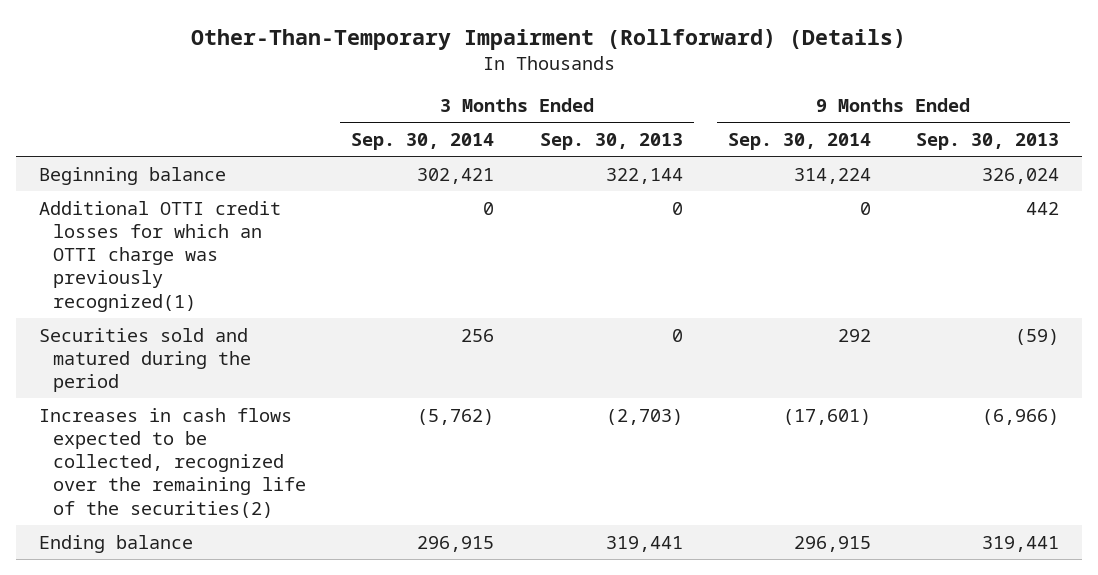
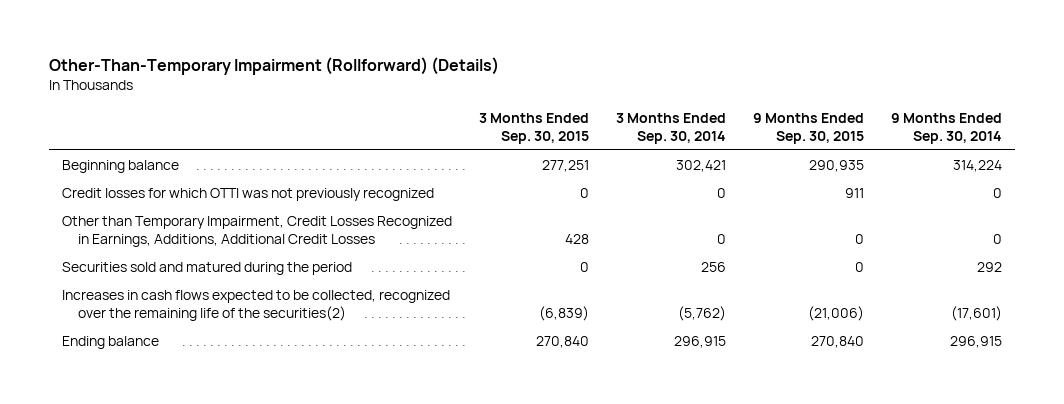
- | 3 Months Ended Sep. 30, 2014 | 3 Months Ended Sep. 30, 2013 | 9 Months Ended Sep. 30, 2014 | 9 Months Ended Sep. 30, 2013
+ | 3 Months Ended Sep. 30, 2015 | 3 Months Ended Sep. 30, 2014 | 9 Months Ended Sep. 30, 2015 | 9 Months Ended Sep. 30, 2014
- Additional OTTI credit losses for which an OTTI charge was previously recognized(1) | 0 | 0 | 0 | 442
+ Credit losses for which OTTI was not previously recognized | 0 | 0 | 911 | 0
+ Other than Temporary Impairment, Credit Losses Recognized in Earnings, Additions, Additional Credit Losses | 428 | 0 | 0 | 0

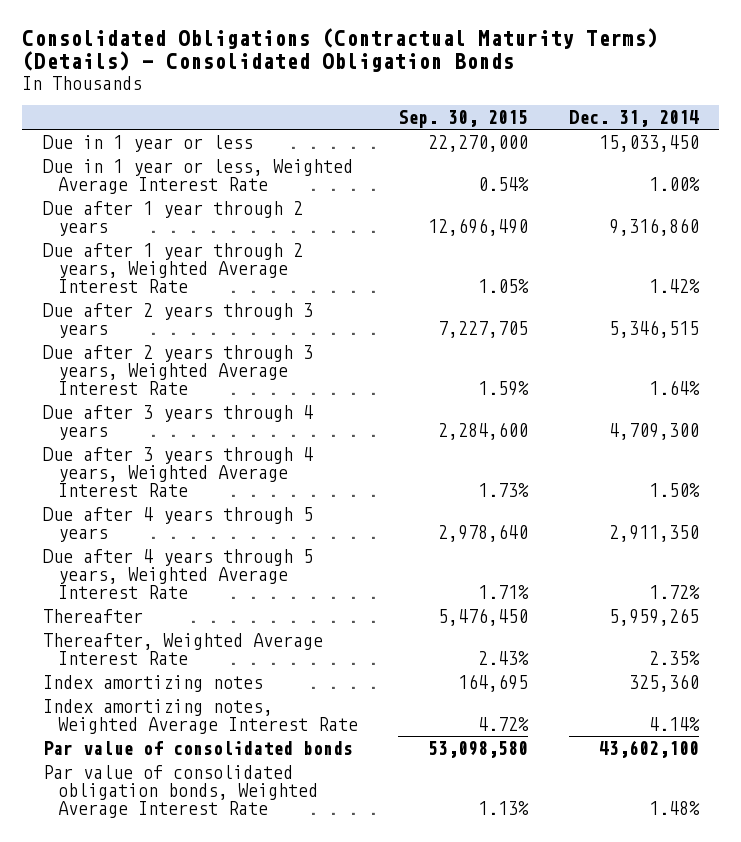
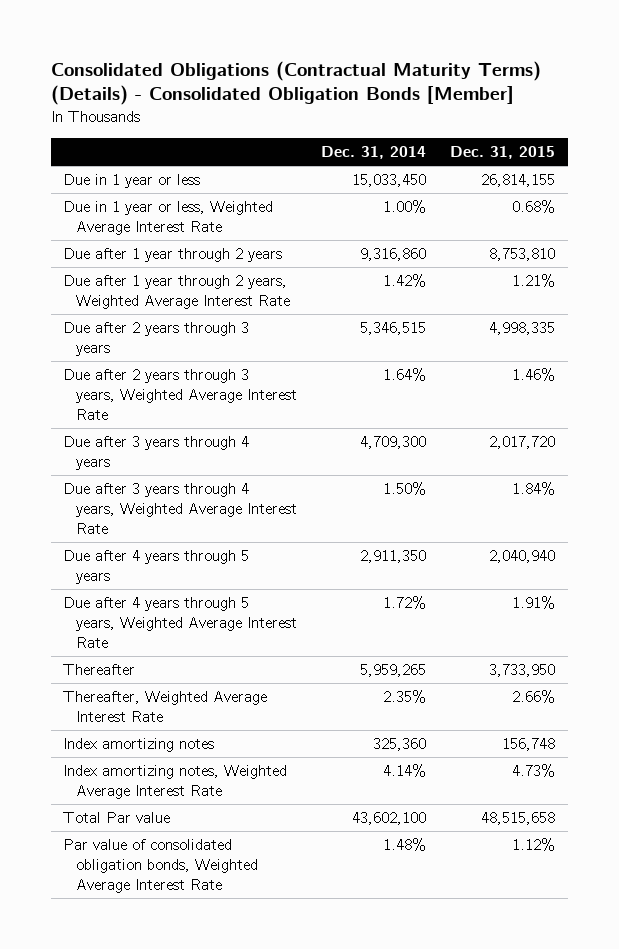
- Consolidated Obligations (Contractual Maturity Terms) (Details) - Consolidated Obligation Bonds
+ Consolidated Obligations (Contractual Maturity Terms) (Details) - Consolidated Obligation Bonds [Member]
- | Sep. 30, 2015 | Dec. 31, 2014
+ | Dec. 31, 2014 | Dec. 31, 2015
- Par value of consolidated bonds | 53,098,580 | 43,602,100
+ Total Par value | 43,602,100 | 48,515,658

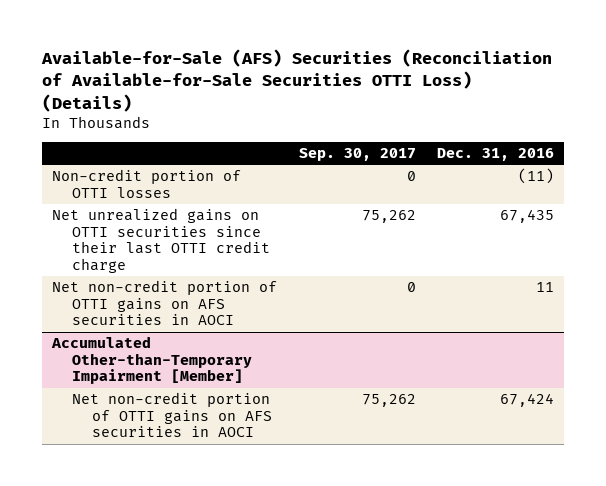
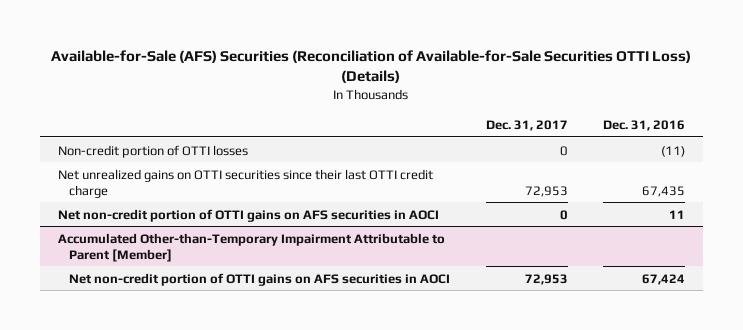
- | Sep. 30, 2017 | Dec. 31, 2016
+ | Dec. 31, 2017 | Dec. 31, 2016
- Accumulated Other-than-Temporary Impairment [Member]
+ Accumulated Other-than-Temporary Impairment Attributable to Parent [Member]

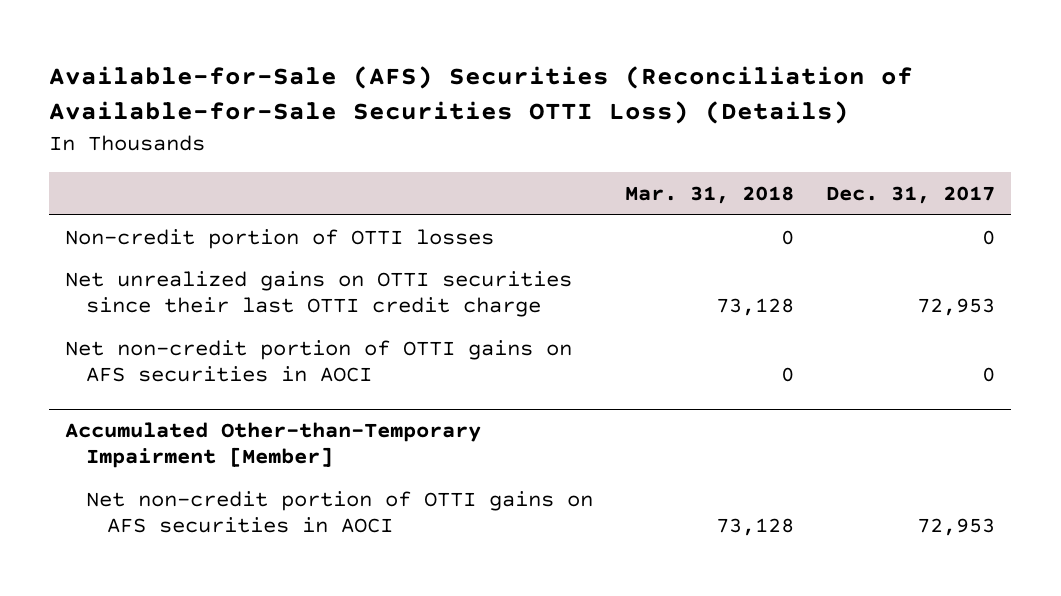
- | Dec. 31, 2017 | Dec. 31, 2016
+ | Mar. 31, 2018 | Dec. 31, 2017
- Accumulated Other-than-Temporary Impairment Attributable to Parent [Member]
+ Accumulated Other-than-Temporary Impairment [Member]

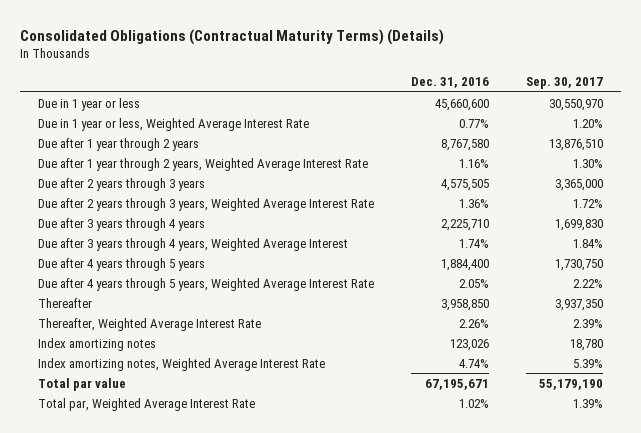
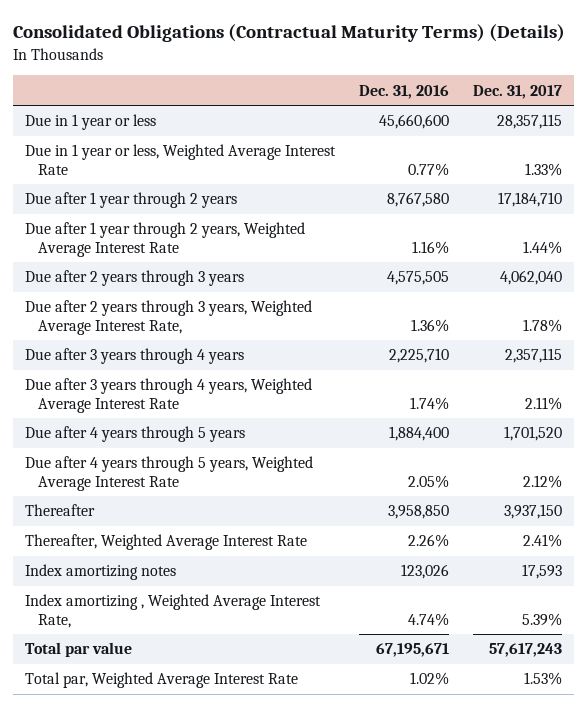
- | Dec. 31, 2016 | Sep. 30, 2017
+ | Dec. 31, 2016 | Dec. 31, 2017
- Due after 2 years through 3 years, Weighted Average Interest Rate | 1.36% | 1.72%
+ Due after 2 years through 3 years, Weighted Average Interest Rate, | 1.36% | 1.78%
- Due after 3 years through 4 years, Weighted Average Interest | 1.74% | 1.84%
+ Due after 3 years through 4 years, Weighted Average Interest Rate | 1.74% | 2.11%
- Index amortizing notes, Weighted Average Interest Rate | 4.74% | 5.39%
+ Index amortizing , Weighted Average Interest Rate, | 4.74% | 5.39%

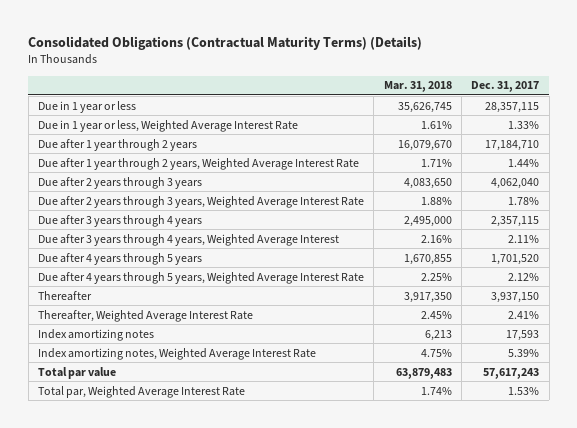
- | Dec. 31, 2016 | Dec. 31, 2017
+ | Mar. 31, 2018 | Dec. 31, 2017
- Due after 2 years through 3 years, Weighted Average Interest Rate, | 1.36% | 1.78%
+ Due after 2 years through 3 years, Weighted Average Interest Rate | 1.88% | 1.78%
- Due after 3 years through 4 years, Weighted Average Interest Rate | 1.74% | 2.11%
+ Due after 3 years through 4 years, Weighted Average Interest | 2.16% | 2.11%
- Index amortizing , Weighted Average Interest Rate, | 4.74% | 5.39%
+ Index amortizing notes, Weighted Average Interest Rate | 4.75% | 5.39%

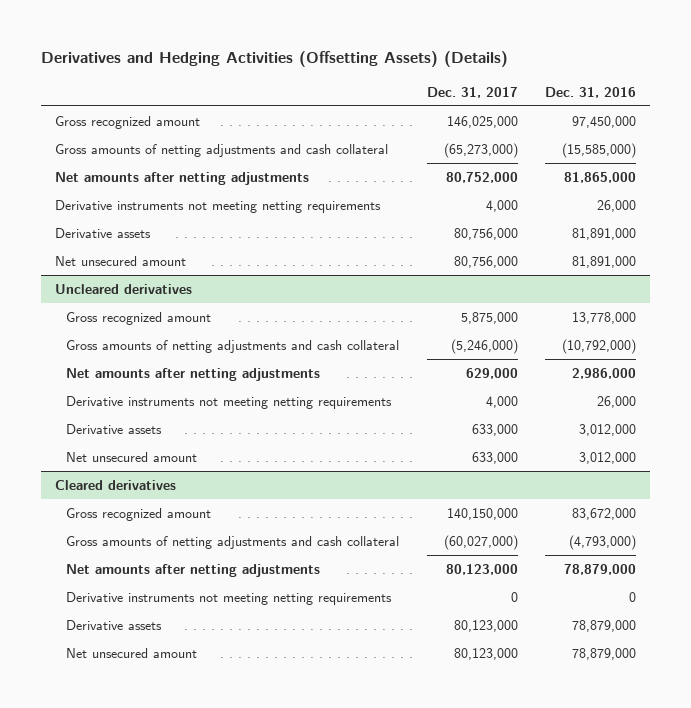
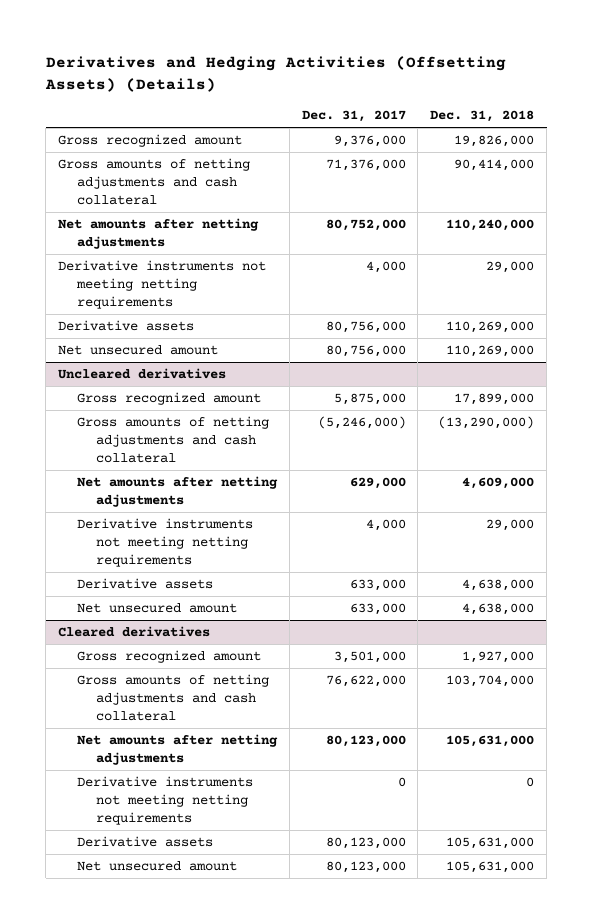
- | Dec. 31, 2017 | Dec. 31, 2016
+ | Dec. 31, 2017 | Dec. 31, 2018
- Gross recognized amount | 146,025,000 | 97,450,000
- Gross amounts of netting adjustments and cash collateral | (65,273,000) | (15,585,000)
+ Gross recognized amount | 9,376,000 | 19,826,000
+ Gross amounts of netting adjustments and cash collateral | 71,376,000 | 90,414,000
@ Cleared derivatives
- Gross recognized amount | 140,150,000 | 83,672,000
- Gross amounts of netting adjustments and cash collateral | (60,027,000) | (4,793,000)
+ Gross recognized amount | 3,501,000 | 1,927,000
+ Gross amounts of netting adjustments and cash collateral | 76,622,000 | 103,704,000

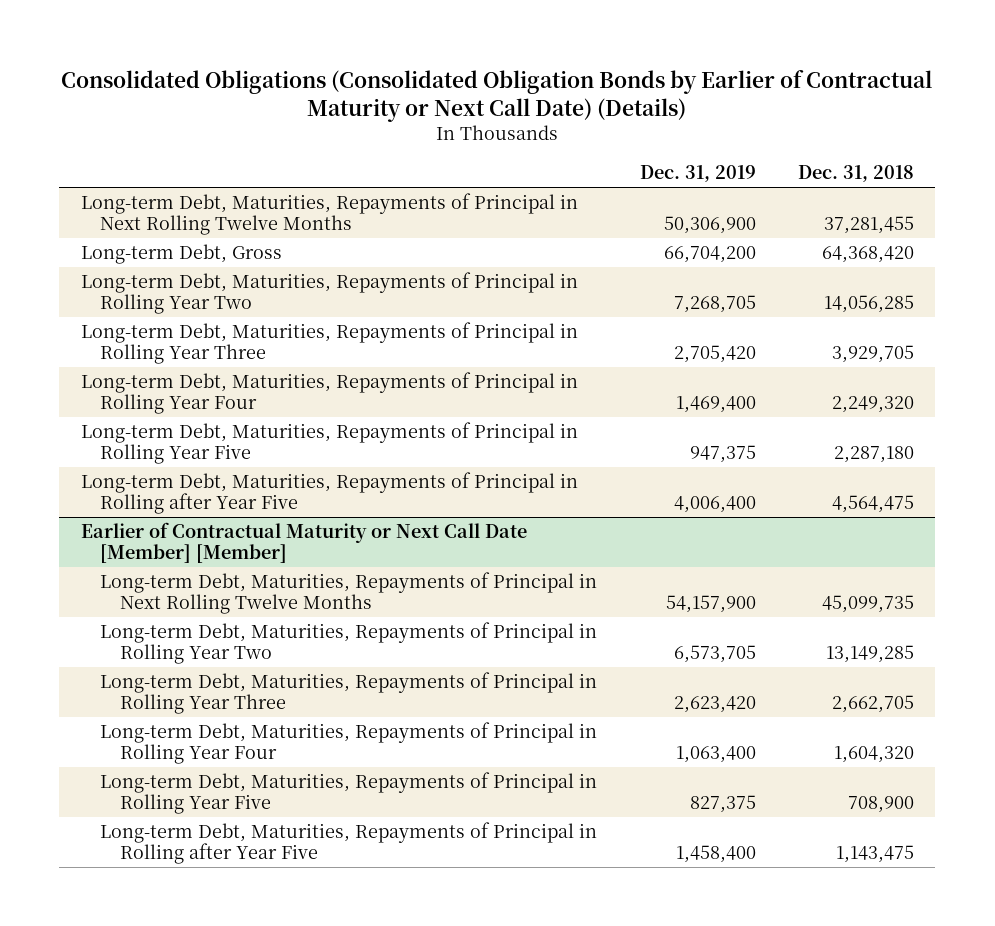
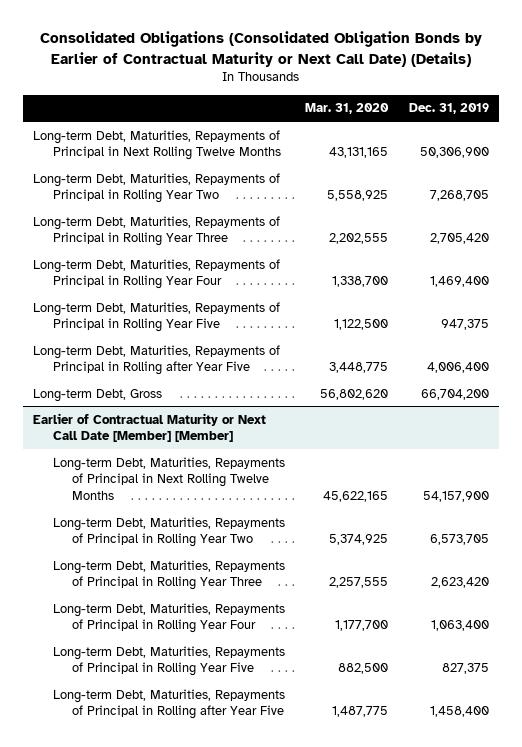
- | Dec. 31, 2019 | Dec. 31, 2018
+ | Mar. 31, 2020 | Dec. 31, 2019
moved down: Long-term Debt, Gross | 56,802,620 | 66,704,200

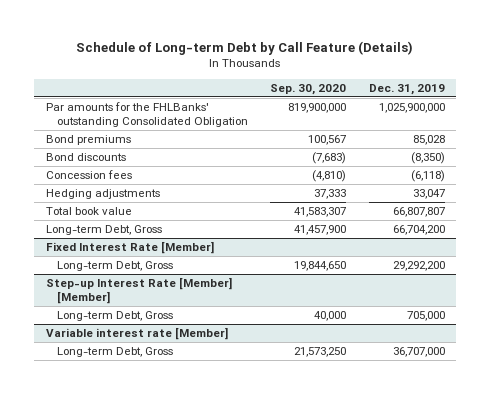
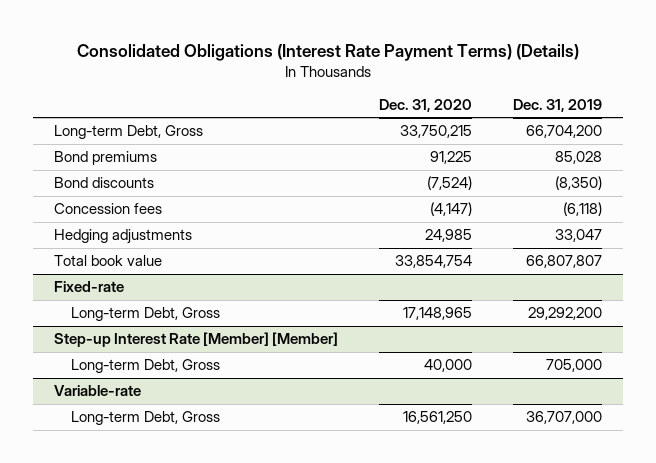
- Schedule of Long-term Debt by Call Feature (Details)
+ Consolidated Obligations (Interest Rate Payment Terms) (Details)
- | Sep. 30, 2020 | Dec. 31, 2019
+ | Dec. 31, 2020 | Dec. 31, 2019
- Par amounts for the FHLBanks' outstanding Consolidated Obligation | 819,900,000 | 1,025,900,000
moved up: Long-term Debt, Gross | 33,750,215 | 66,704,200
- Fixed Interest Rate [Member]
+ Fixed-rate
- Variable interest rate [Member]
+ Variable-rate

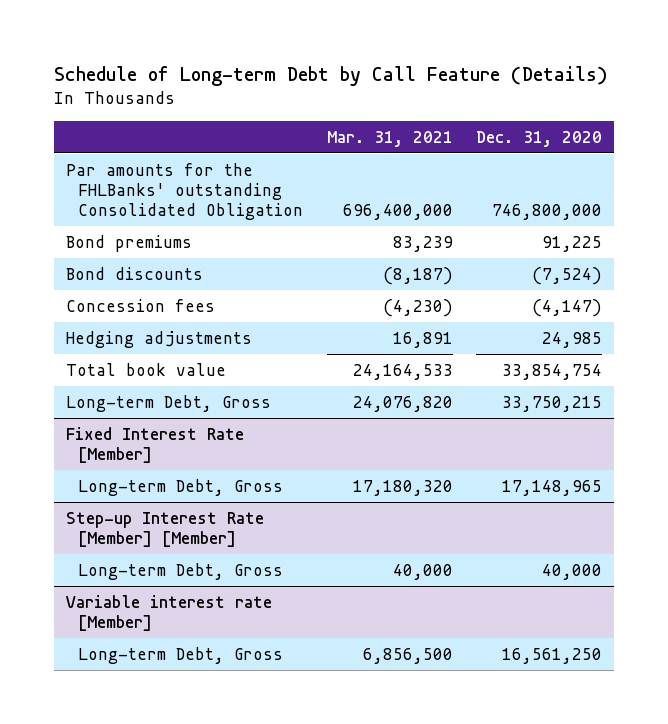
- Consolidated Obligations (Interest Rate Payment Terms) (Details)
+ Schedule of Long-term Debt by Call Feature (Details)
- | Dec. 31, 2020 | Dec. 31, 2019
+ | Mar. 31, 2021 | Dec. 31, 2020
+ Par amounts for the FHLBanks' outstanding Consolidated Obligation | 696,400,000 | 746,800,000
- Fixed-rate
moved down: Long-term Debt, Gross | 24,076,820 | 33,750,215
+ Fixed Interest Rate [Member]
- Variable-rate
+ Variable interest rate [Member]

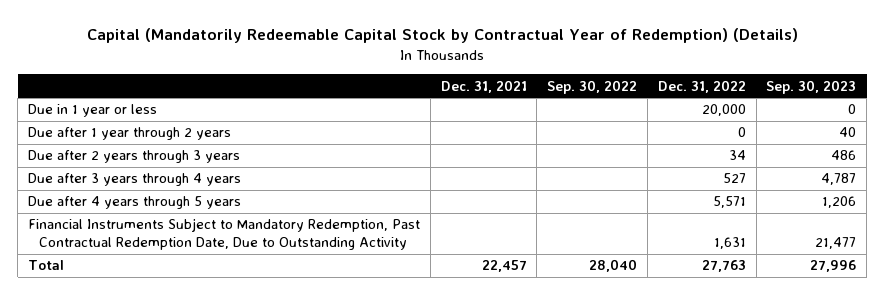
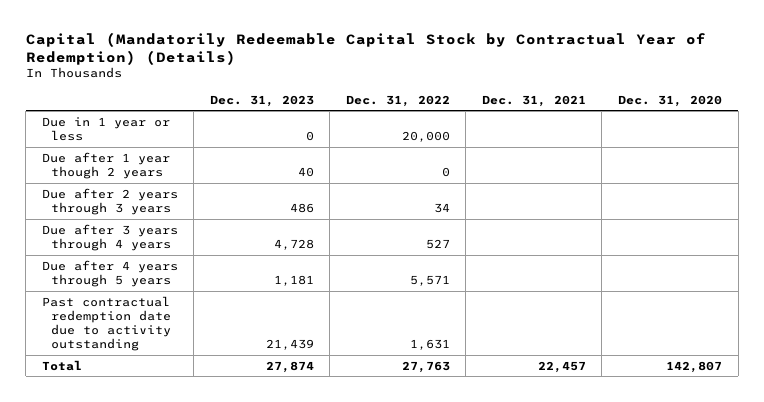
- | Dec. 31, 2021 | Sep. 30, 2022 | Dec. 31, 2022 | Sep. 30, 2023
+ | Dec. 31, 2023 | Dec. 31, 2022 | Dec. 31, 2021 | Dec. 31, 2020
- Due after 1 year through 2 years | | | 0 | 40
+ Due after 1 year though 2 years | 40 | 0 | |
- Financial Instruments Subject to Mandatory Redemption, Past Contractual Redemption Date, Due to Outstanding Activity | | | 1,631 | 21,477
+ Past contractual redemption date due to activity outstanding | 21,439 | 1,631 | |

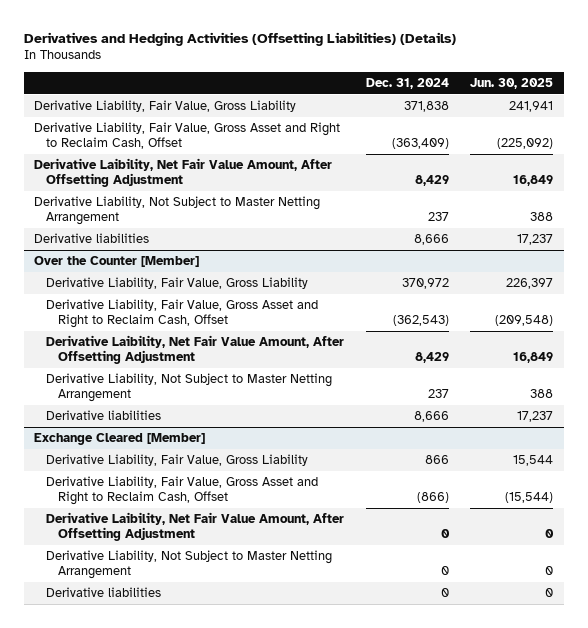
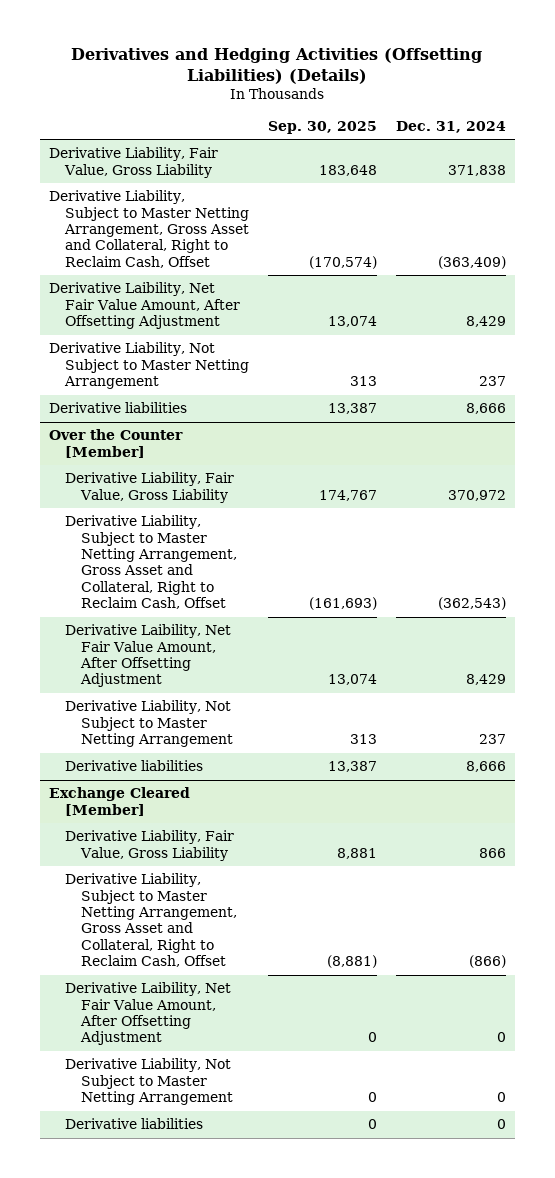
- | Dec. 31, 2024 | Jun. 30, 2025
+ | Sep. 30, 2025 | Dec. 31, 2024
- Derivative Liability, Fair Value, Gross Asset and Right to Reclaim Cash, Offset | (363,409) | (225,092)
+ Derivative Liability, Subject to Master Netting Arrangement, Gross Asset and Collateral, Right to Reclaim Cash, Offset | (170,574) | (363,409)
@ Over the Counter [Member]
- Derivative Liability, Fair Value, Gross Asset and Right to Reclaim Cash, Offset | (362,543) | (209,548)
+ Derivative Liability, Subject to Master Netting Arrangement, Gross Asset and Collateral, Right to Reclaim Cash, Offset | (161,693) | (362,543)
@ Exchange Cleared [Member]
- Derivative Liability, Fair Value, Gross Asset and Right to Reclaim Cash, Offset | (866) | (15,544)
+ Derivative Liability, Subject to Master Netting Arrangement, Gross Asset and Collateral, Right to Reclaim Cash, Offset | (8,881) | (866)

